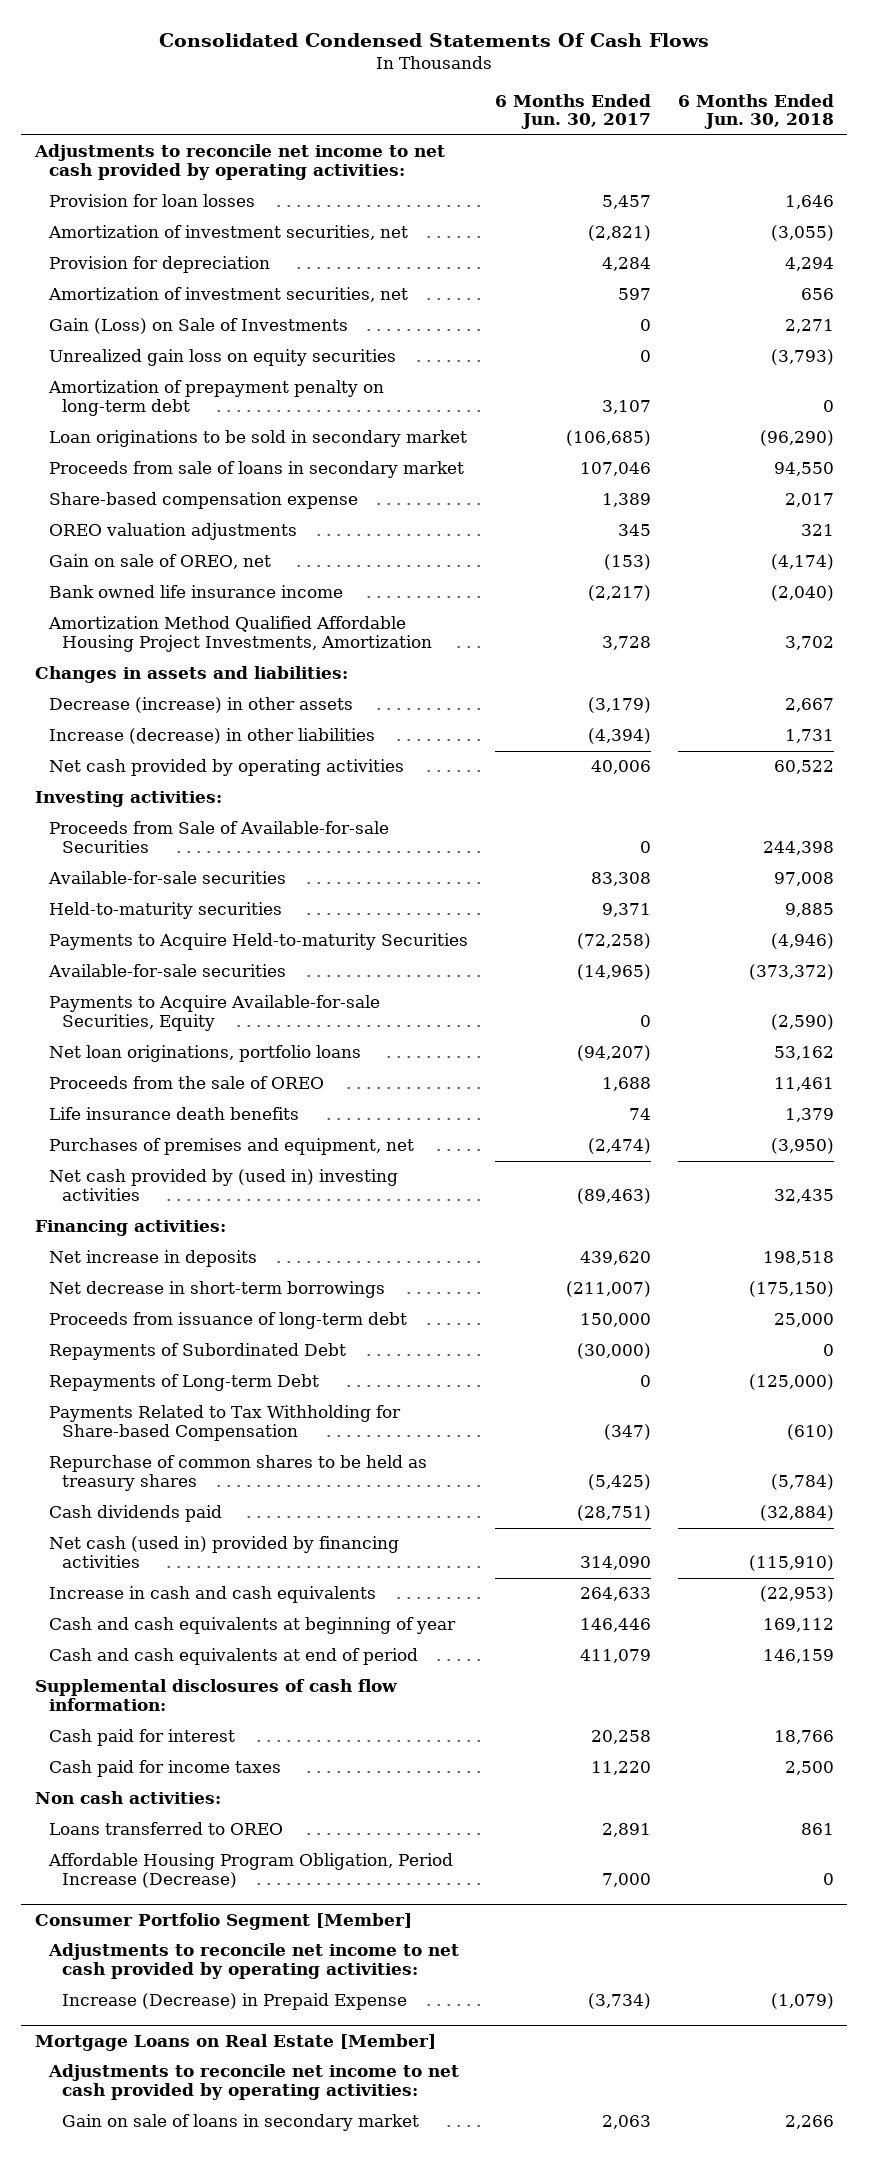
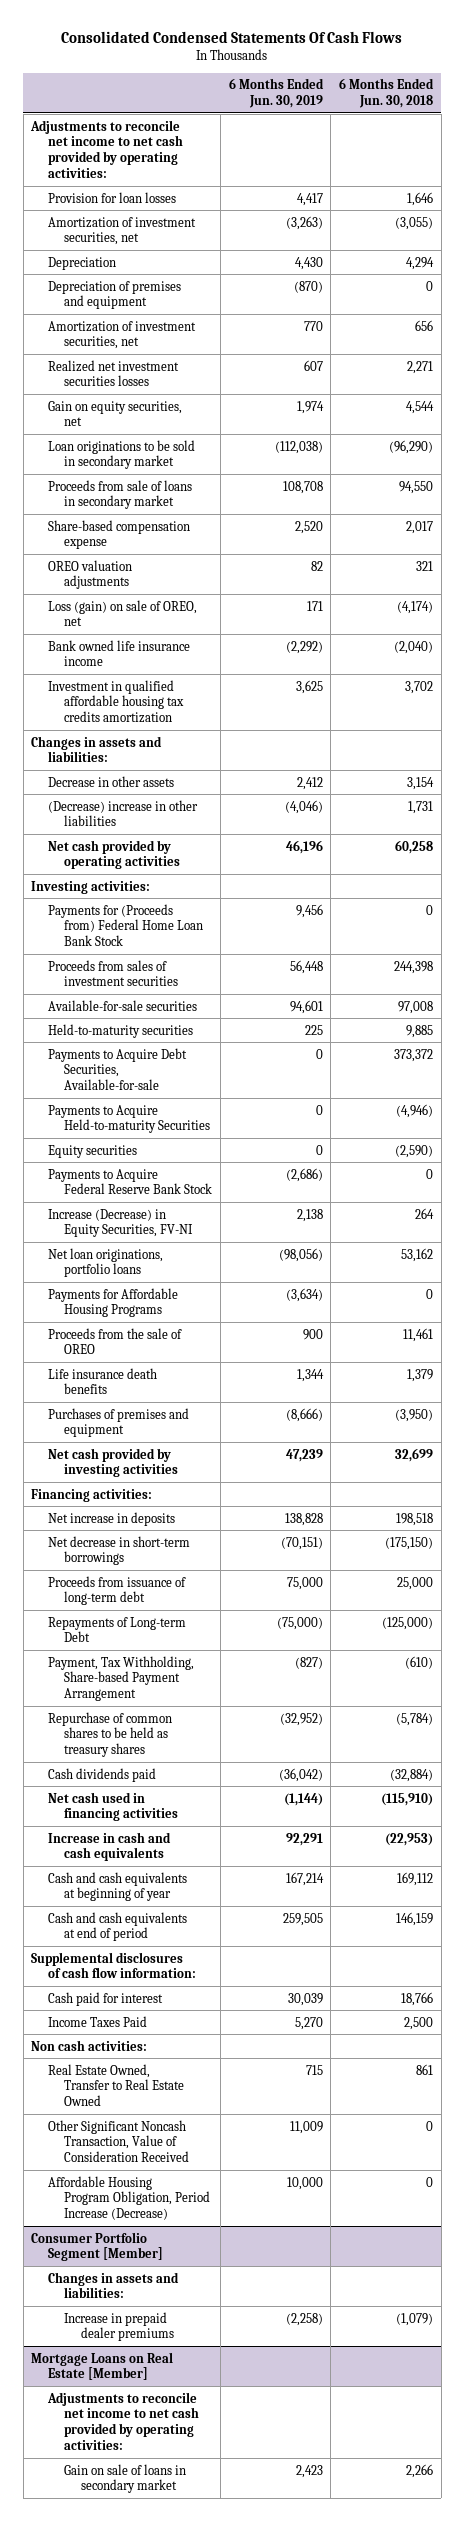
- | 6 Months Ended Jun. 30, 2017 | 6 Months Ended Jun. 30, 2018
+ | 6 Months Ended Jun. 30, 2019 | 6 Months Ended Jun. 30, 2018
- Provision for depreciation | 4,284 | 4,294
+ Depreciation | 4,430 | 4,294
+ Depreciation of premises and equipment | (870) | 0
- Gain (Loss) on Sale of Investments | 0 | 2,271
- Unrealized gain loss on equity securities | 0 | (3,793)
- Amortization of prepayment penalty on long-term debt | 3,107 | 0
+ Realized net investment securities losses | 607 | 2,271
+ Gain on equity securities, net | 1,974 | 4,544
- Gain on sale of OREO, net | (153) | (4,174)
+ Loss (gain) on sale of OREO, net | 171 | (4,174)
- Amortization Method Qualified Affordable Housing Project Investments, Amortization | 3,728 | 3,702
+ Investment in qualified affordable housing tax credits amortization | 3,625 | 3,702
- Decrease (increase) in other assets | (3,179) | 2,667
- Increase (decrease) in other liabilities | (4,394) | 1,731
- Net cash provided by operating activities | 40,006 | 60,522
+ Decrease in other assets | 2,412 | 3,154
+ (Decrease) increase in other liabilities | (4,046) | 1,731
+ Net cash provided by operating activities | 46,196 | 60,258
- Proceeds from Sale of Available-for-sale Securities | 0 | 244,398
+ Payments for (Proceeds from) Federal Home Loan Bank Stock | 9,456 | 0
+ Proceeds from sales of investment securities | 56,448 | 244,398
+ Payments to Acquire Debt Securities, Available-for-sale | 0 | 373,372
- Available-for-sale securities | (14,965) | (373,372)
- Payments to Acquire Available-for-sale Securities, Equity | 0 | (2,590)
+ Equity securities | 0 | (2,590)
+ Payments to Acquire Federal Reserve Bank Stock | (2,686) | 0
+ Increase (Decrease) in Equity Securities, FV-NI | 2,138 | 264
+ Payments for Affordable Housing Programs | (3,634) | 0
- Purchases of premises and equipment, net | (2,474) | (3,950)
- Net cash provided by (used in) investing activities | (89,463) | 32,435
+ Purchases of premises and equipment | (8,666) | (3,950)
+ Net cash provided by investing activities | 47,239 | 32,699
- Repayments of Subordinated Debt | (30,000) | 0
- Payments Related to Tax Withholding for Share-based Compensation | (347) | (610)
+ Payment, Tax Withholding, Share-based Payment Arrangement | (827) | (610)
- Net cash (used in) provided by financing activities | 314,090 | (115,910)
+ Net cash used in financing activities | (1,144) | (115,910)
- Cash paid for income taxes | 11,220 | 2,500
+ Income Taxes Paid | 5,270 | 2,500
- Loans transferred to OREO | 2,891 | 861
+ Real Estate Owned, Transfer to Real Estate Owned | 715 | 861
+ Other Significant Noncash Transaction, Value of Consideration Received | 11,009 | 0
@ Consumer Portfolio Segment [Member]
- Adjustments to reconcile net income to net cash provided by operating activities:
- Increase (Decrease) in Prepaid Expense | (3,734) | (1,079)
+ Changes in assets and liabilities:
+ Increase in prepaid dealer premiums | (2,258) | (1,079)

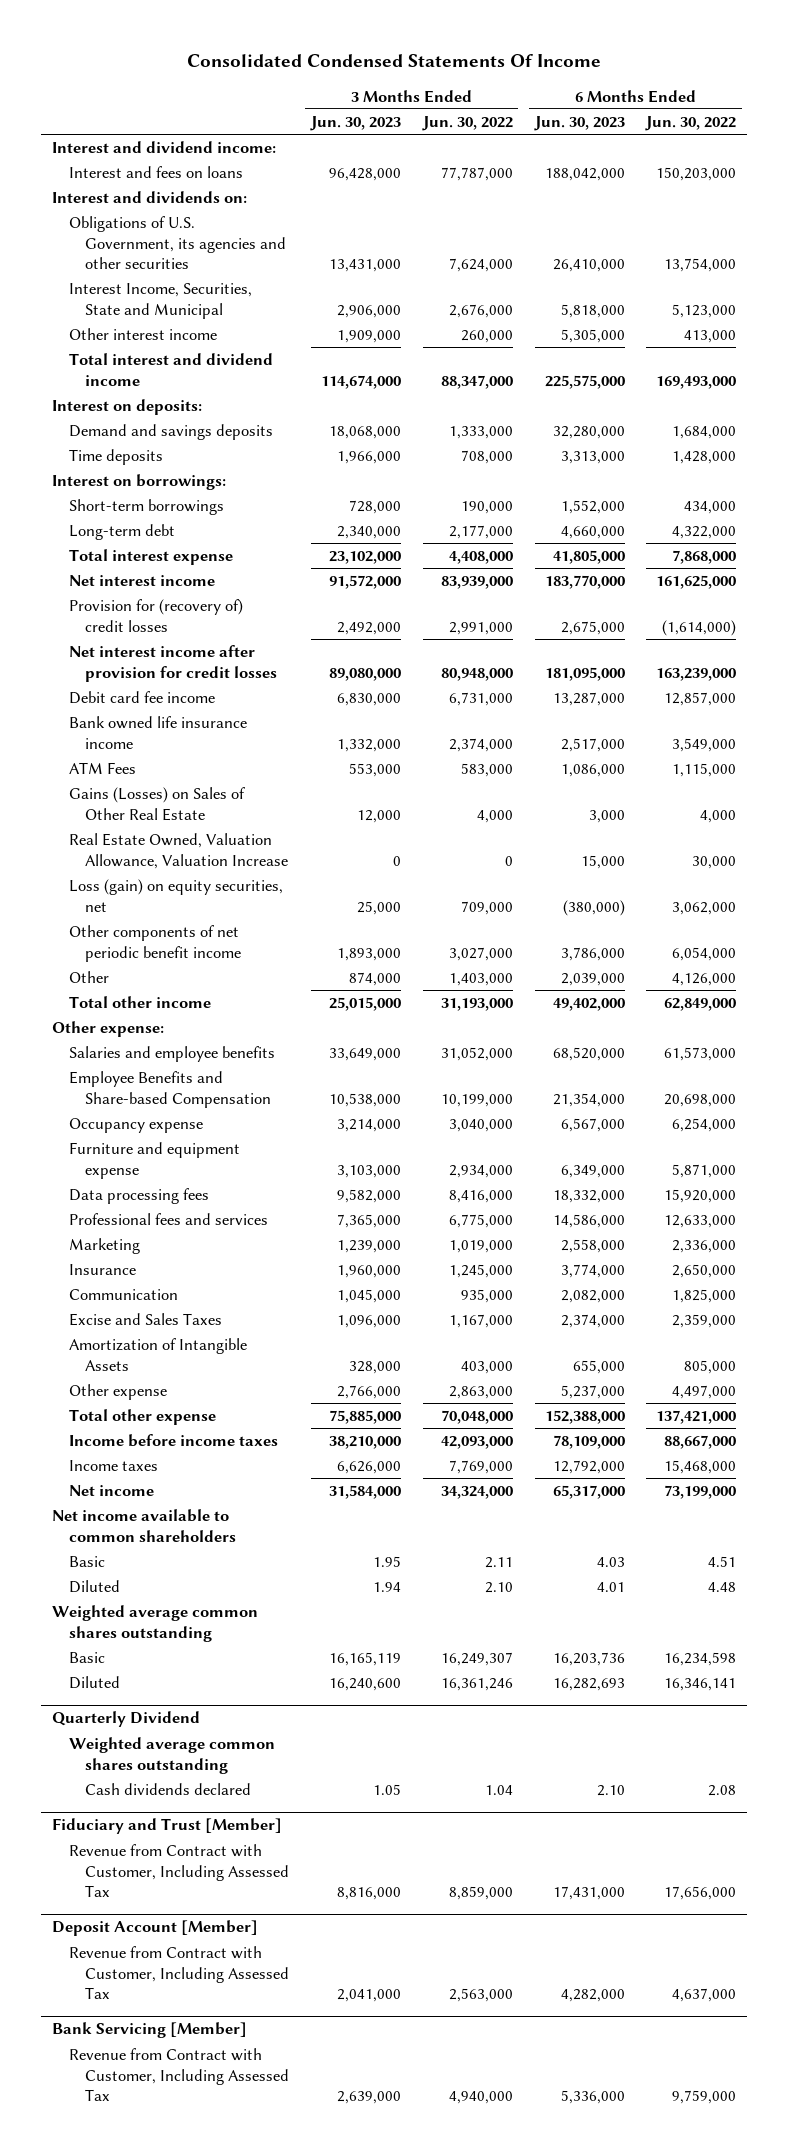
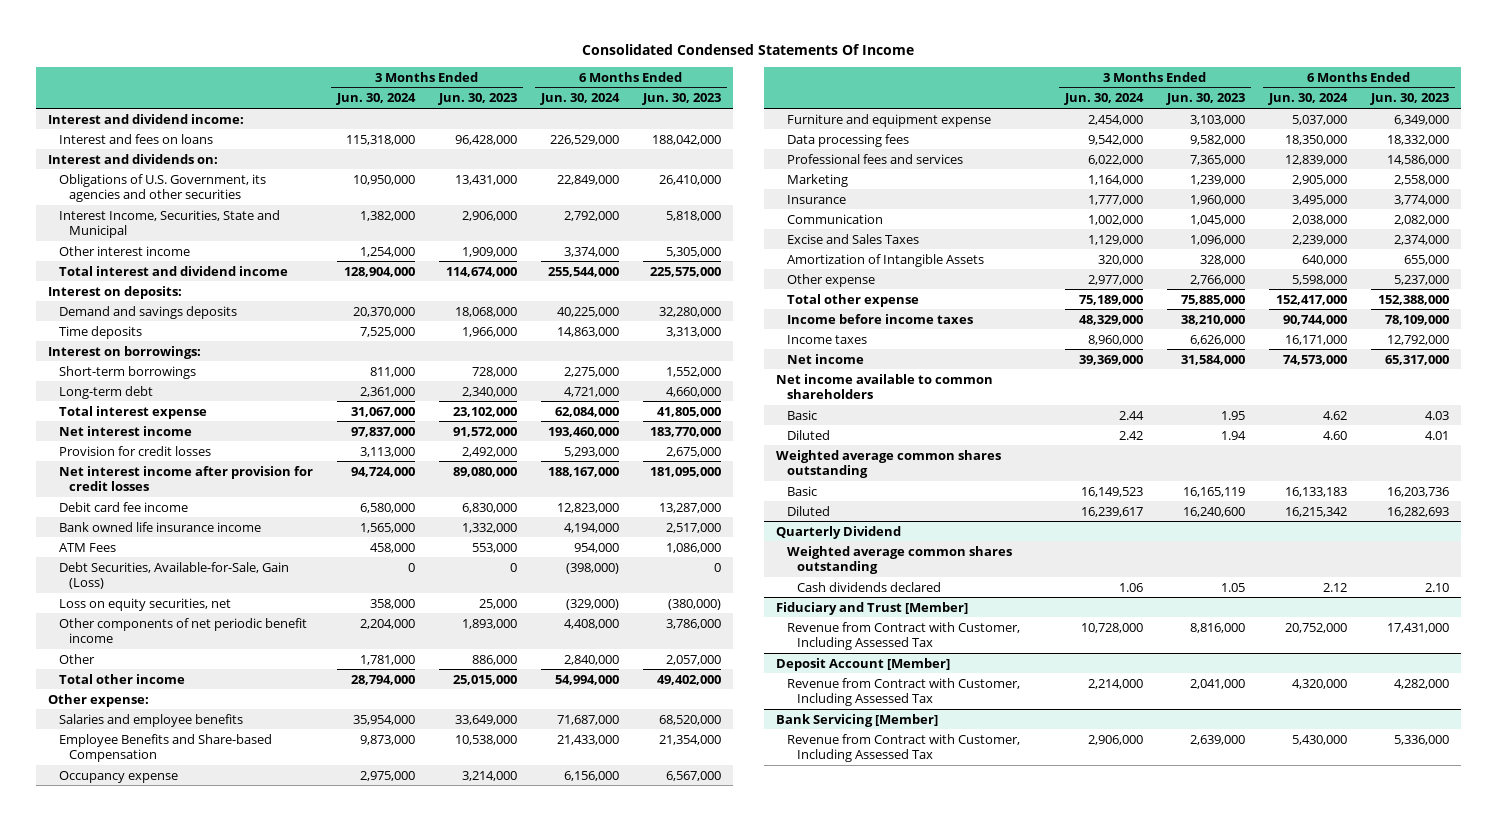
- | 3 Months Ended Jun. 30, 2023 | 3 Months Ended Jun. 30, 2022 | 6 Months Ended Jun. 30, 2023 | 6 Months Ended Jun. 30, 2022
+ | 3 Months Ended Jun. 30, 2024 | 3 Months Ended Jun. 30, 2023 | 6 Months Ended Jun. 30, 2024 | 6 Months Ended Jun. 30, 2023
- Provision for (recovery of) credit losses | 2,492,000 | 2,991,000 | 2,675,000 | (1,614,000)
+ Provision for credit losses | 3,113,000 | 2,492,000 | 5,293,000 | 2,675,000
- Gains (Losses) on Sales of Other Real Estate | 12,000 | 4,000 | 3,000 | 4,000
- Real Estate Owned, Valuation Allowance, Valuation Increase | 0 | 0 | 15,000 | 30,000
- Loss (gain) on equity securities, net | 25,000 | 709,000 | (380,000) | 3,062,000
+ Debt Securities, Available-for-Sale, Gain (Loss) | 0 | 0 | (398,000) | 0
+ Loss on equity securities, net | 358,000 | 25,000 | (329,000) | (380,000)
- Other | 874,000 | 1,403,000 | 2,039,000 | 4,126,000
+ Other | 1,781,000 | 886,000 | 2,840,000 | 2,057,000

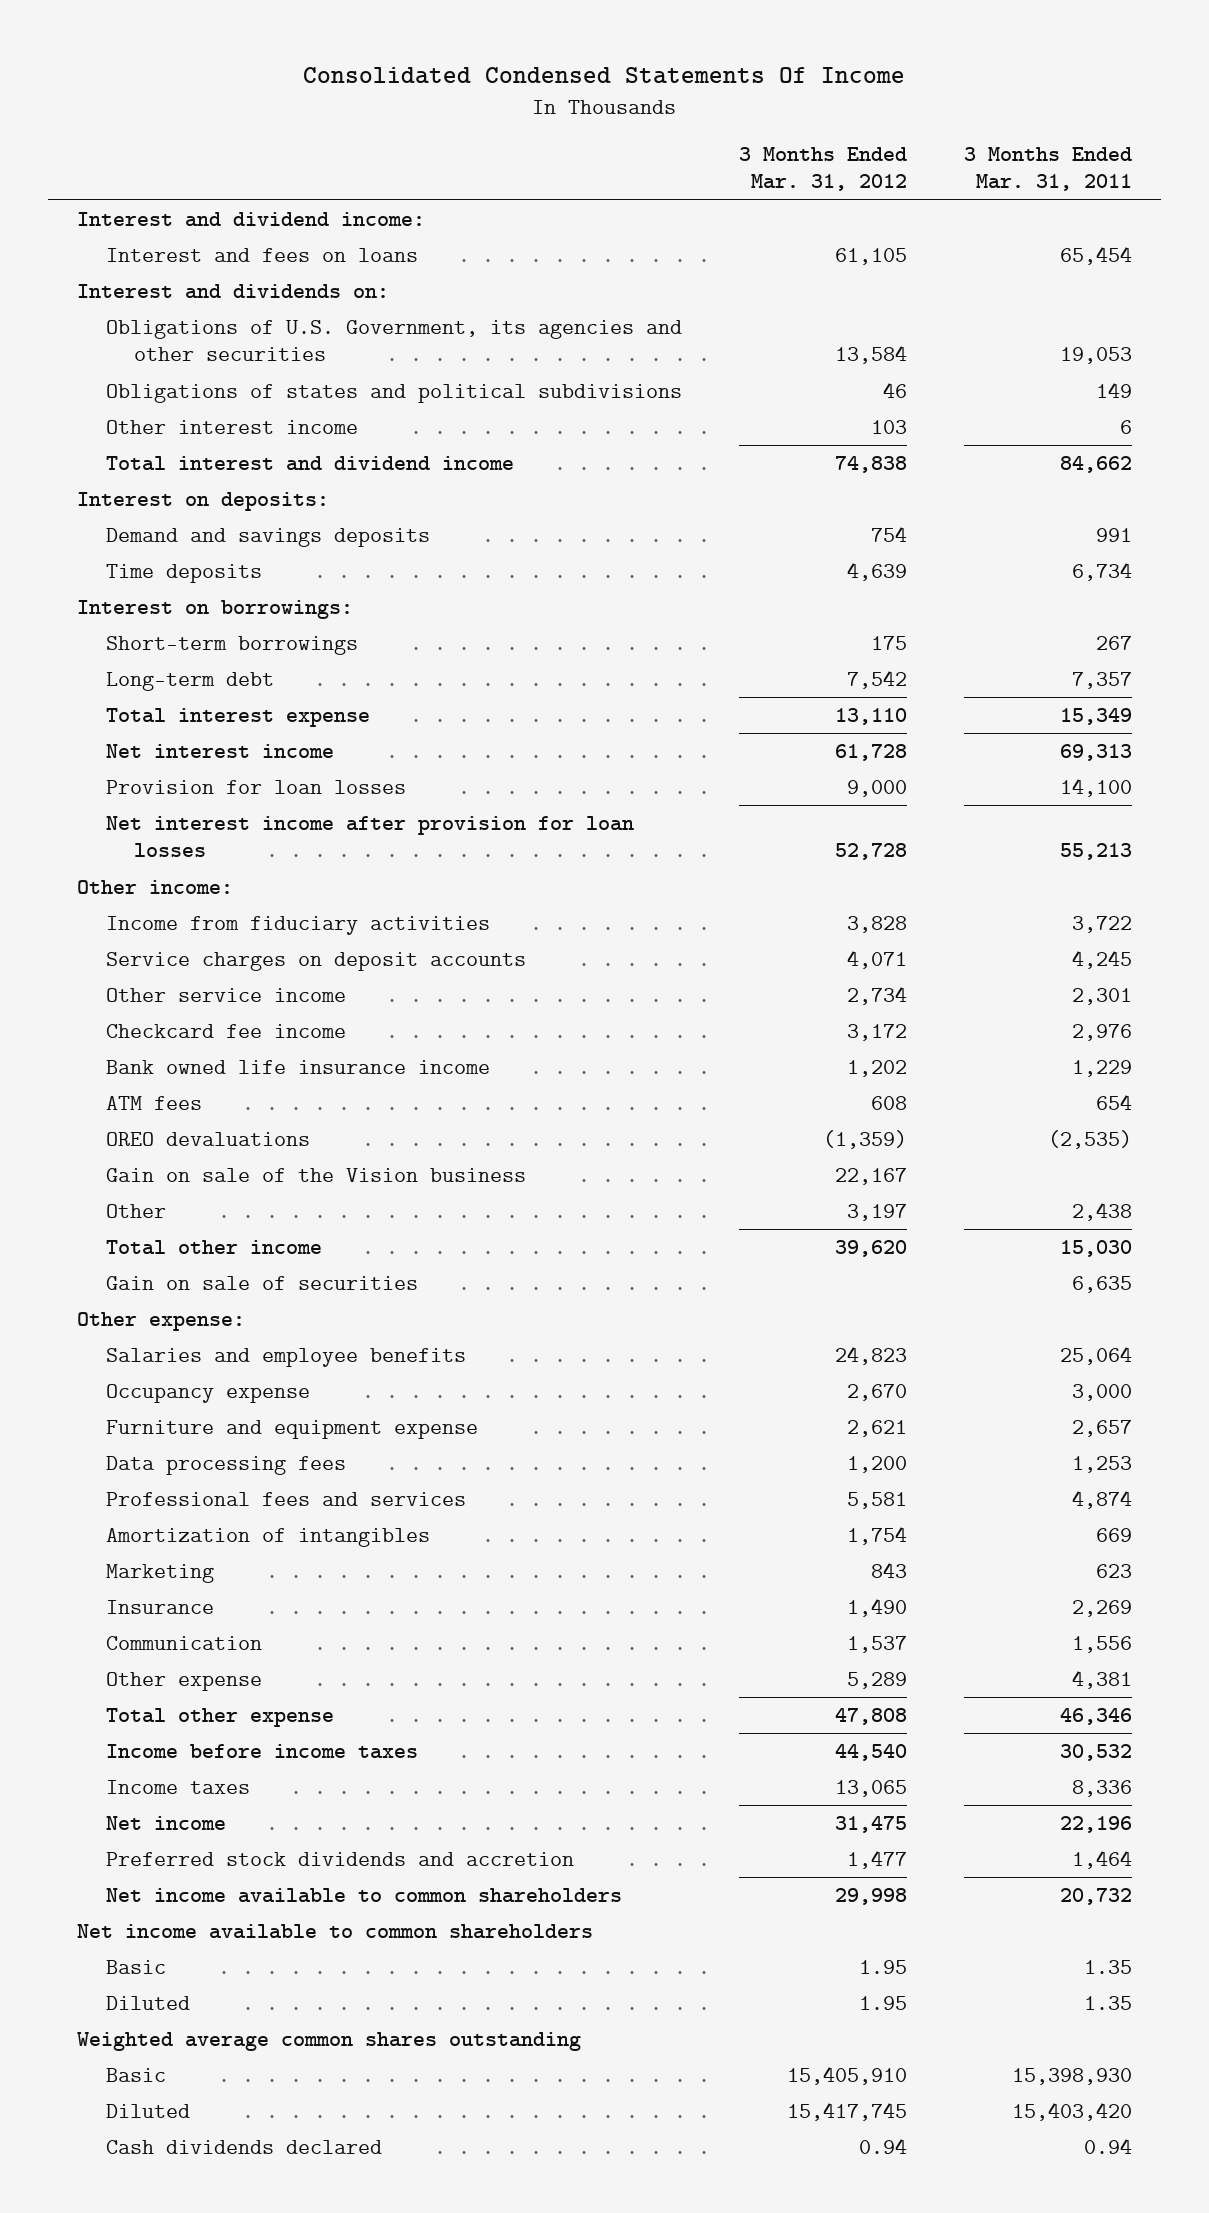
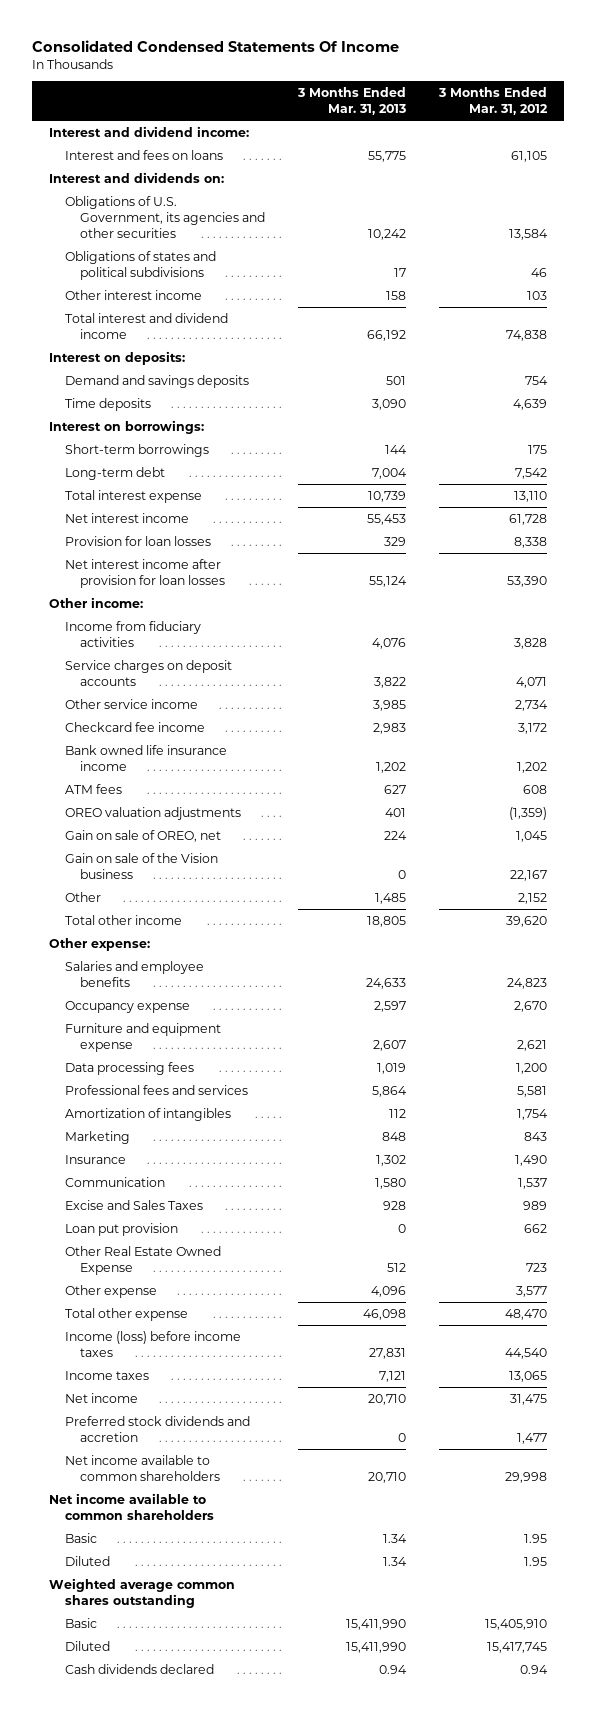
- | 3 Months Ended Mar. 31, 2012 | 3 Months Ended Mar. 31, 2011
+ | 3 Months Ended Mar. 31, 2013 | 3 Months Ended Mar. 31, 2012
- Provision for loan losses | 9,000 | 14,100
- Net interest income after provision for loan losses | 52,728 | 55,213
+ Provision for loan losses | 329 | 8,338
+ Net interest income after provision for loan losses | 55,124 | 53,390
- OREO devaluations | (1,359) | (2,535)
+ OREO valuation adjustments | 401 | (1,359)
+ Gain on sale of OREO, net | 224 | 1,045
- Other | 3,197 | 2,438
+ Other | 1,485 | 2,152
- Gain on sale of securities | | 6,635
- Other expense | 5,289 | 4,381
- Total other expense | 47,808 | 46,346
- Income before income taxes | 44,540 | 30,532
+ Excise and Sales Taxes | 928 | 989
+ Loan put provision | 0 | 662
+ Other Real Estate Owned Expense | 512 | 723
+ Other expense | 4,096 | 3,577
+ Total other expense | 46,098 | 48,470
+ Income (loss) before income taxes | 27,831 | 44,540

